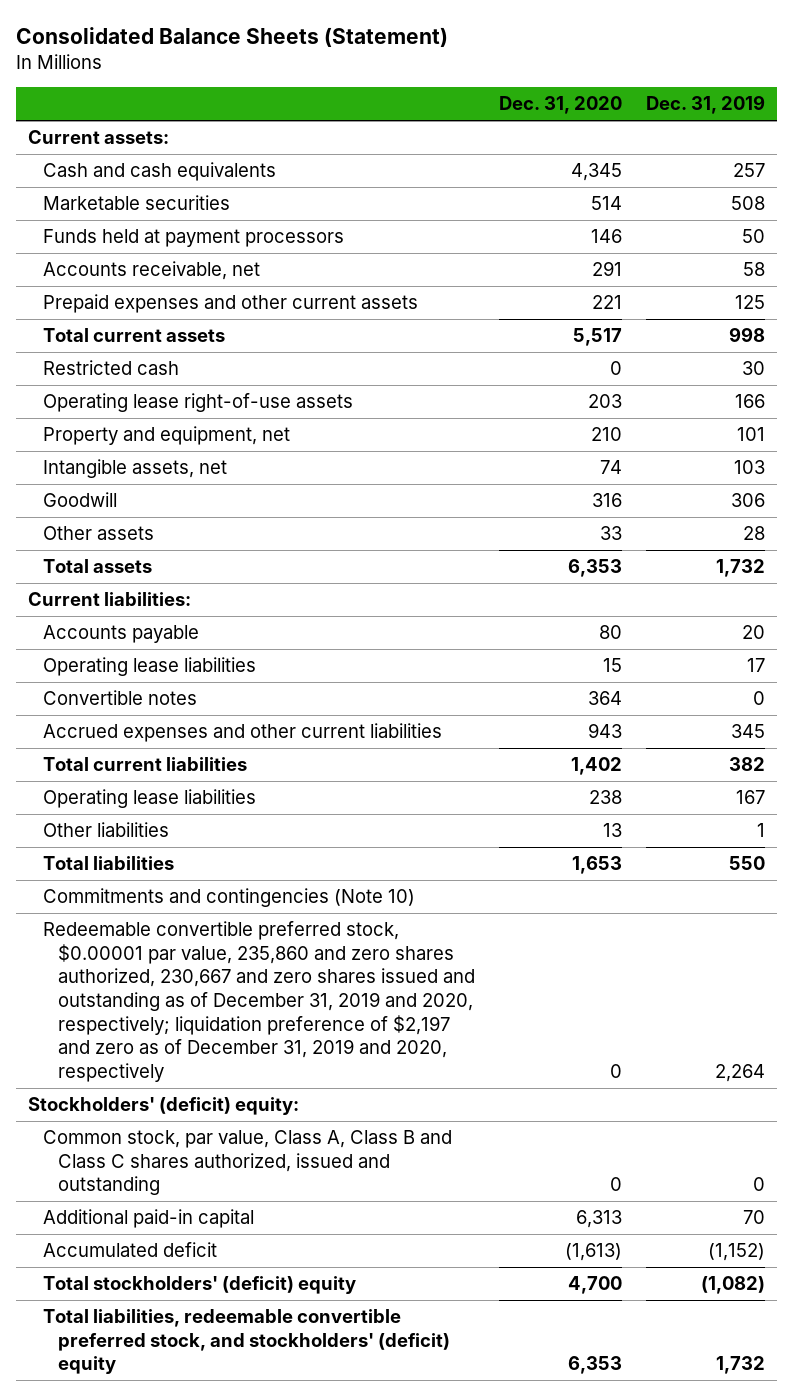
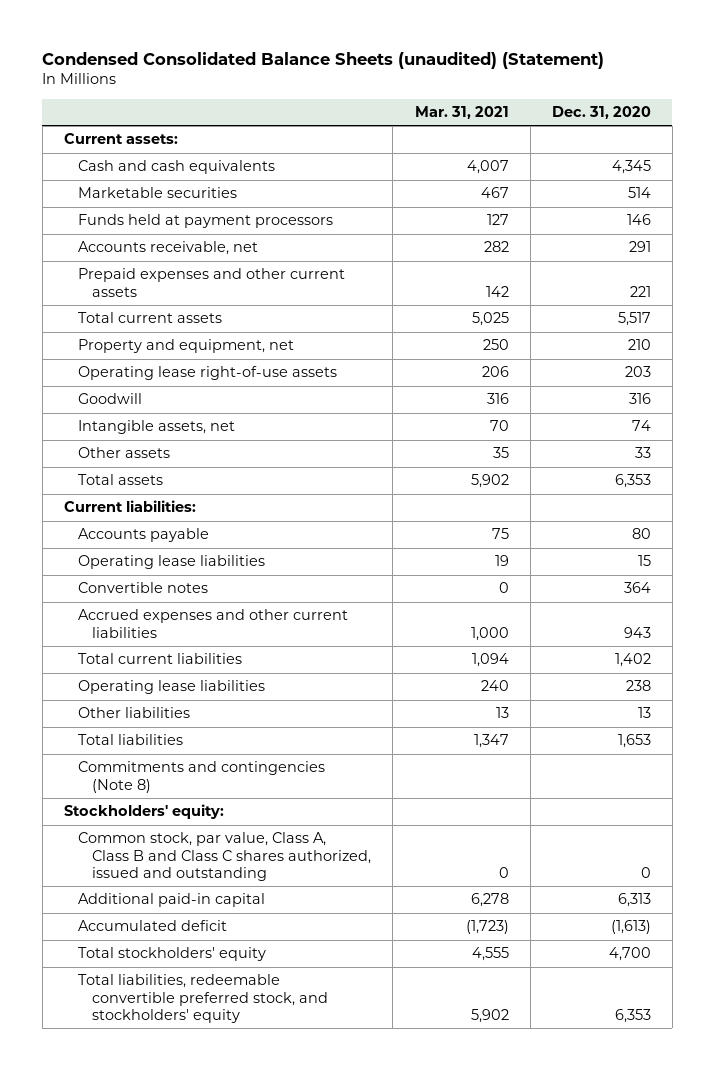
- Consolidated Balance Sheets (Statement)
+ Condensed Consolidated Balance Sheets (unaudited) (Statement)
- | Dec. 31, 2020 | Dec. 31, 2019
+ | Mar. 31, 2021 | Dec. 31, 2020
- Restricted cash | 0 | 30
moved down: Operating lease right-of-use assets | 206 | 203
moved down: Intangible assets, net | 70 | 74
- Commitments and contingencies (Note 10)
- Redeemable convertible preferred stock, $0.00001 par value, 235,860 and zero shares authorized, 230,667 and zero shares issued and outstanding as of December 31, 2019 and 2020, respectively; liquidation preference of $2,197 and zero as of December 31, 2019 and 2020, respectively | 0 | 2,264
- Stockholders' (deficit) equity:
+ Commitments and contingencies (Note 8)
+ Stockholders' equity:
- Total stockholders' (deficit) equity | 4,700 | (1,082)
- Total liabilities, redeemable convertible preferred stock, and stockholders' (deficit) equity | 6,353 | 1,732
+ Total stockholders' equity | 4,555 | 4,700
+ Total liabilities, redeemable convertible preferred stock, and stockholders' equity | 5,902 | 6,353

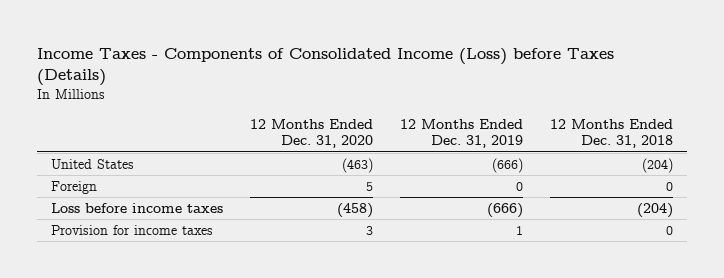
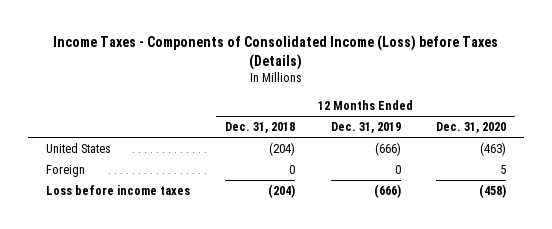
- | 12 Months Ended Dec. 31, 2020 | 12 Months Ended Dec. 31, 2019 | 12 Months Ended Dec. 31, 2018
+ | 12 Months Ended Dec. 31, 2018 | 12 Months Ended Dec. 31, 2019 | 12 Months Ended Dec. 31, 2020
- Provision for income taxes | 3 | 1 | 0

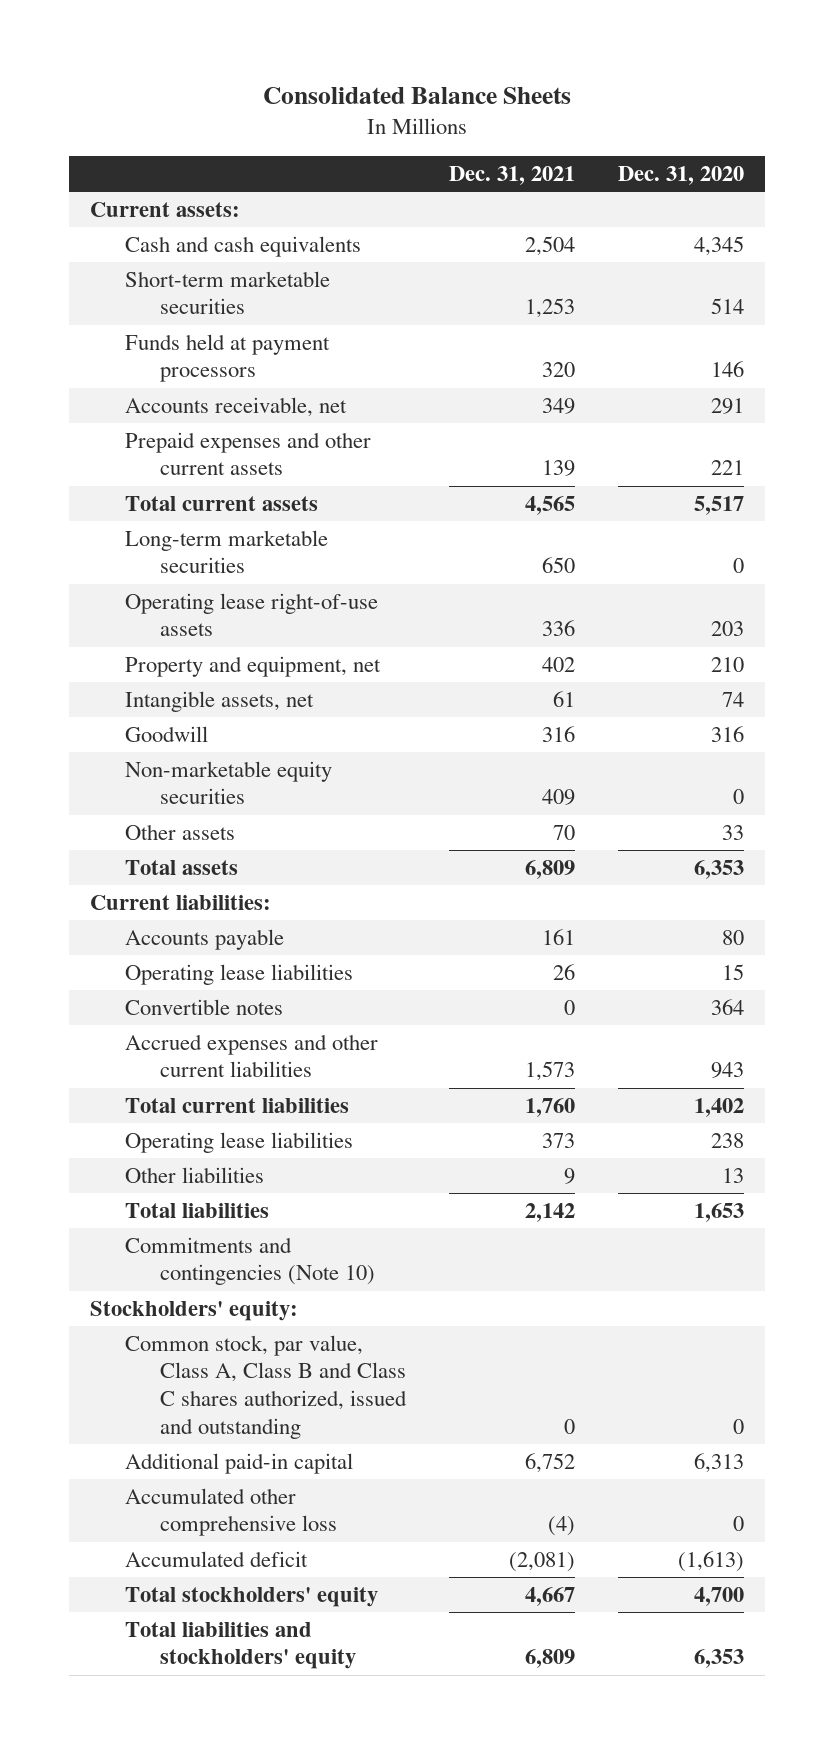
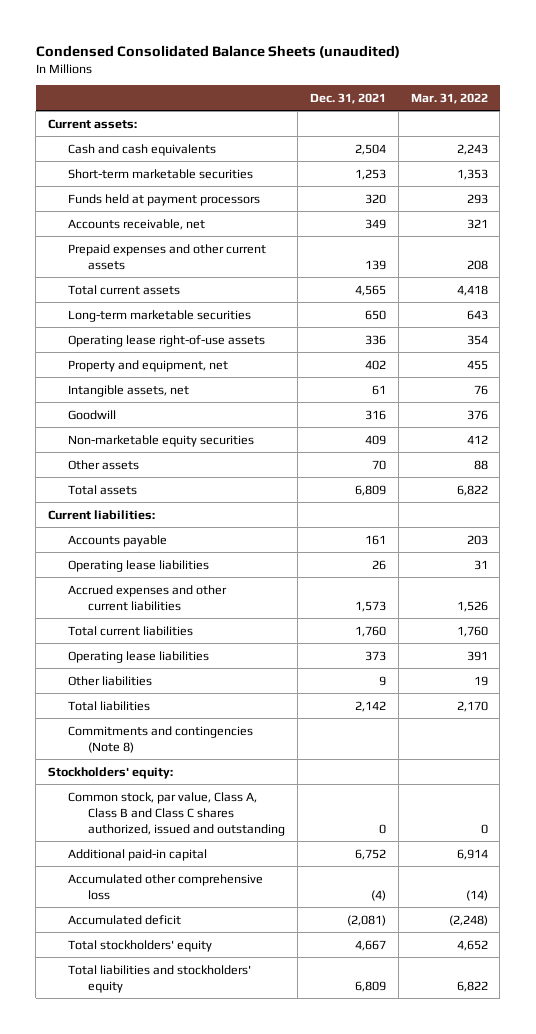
- Consolidated Balance Sheets
+ Condensed Consolidated Balance Sheets (unaudited)
- | Dec. 31, 2021 | Dec. 31, 2020
+ | Dec. 31, 2021 | Mar. 31, 2022
- Convertible notes | 0 | 364
- Commitments and contingencies (Note 10)
+ Commitments and contingencies (Note 8)

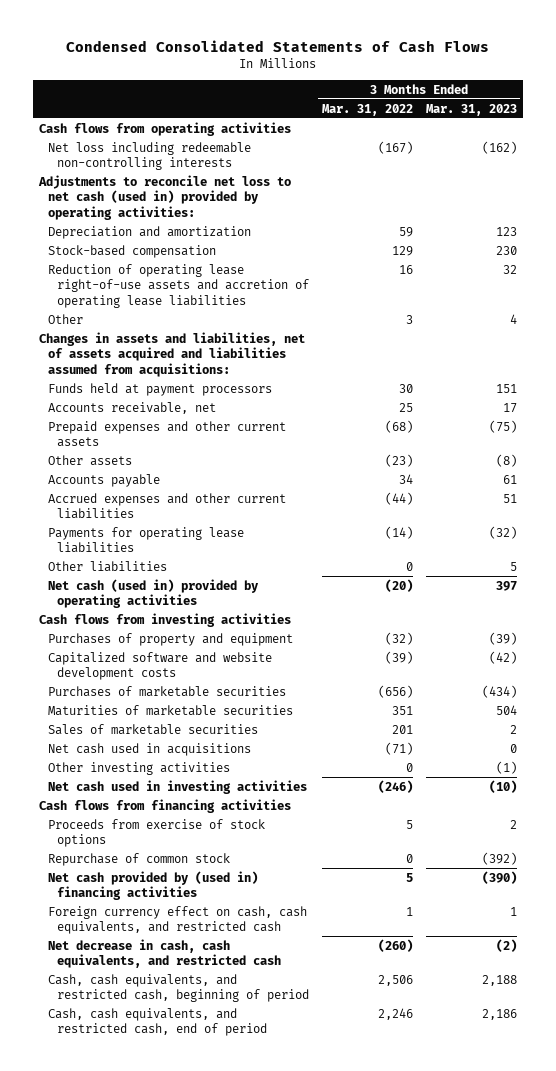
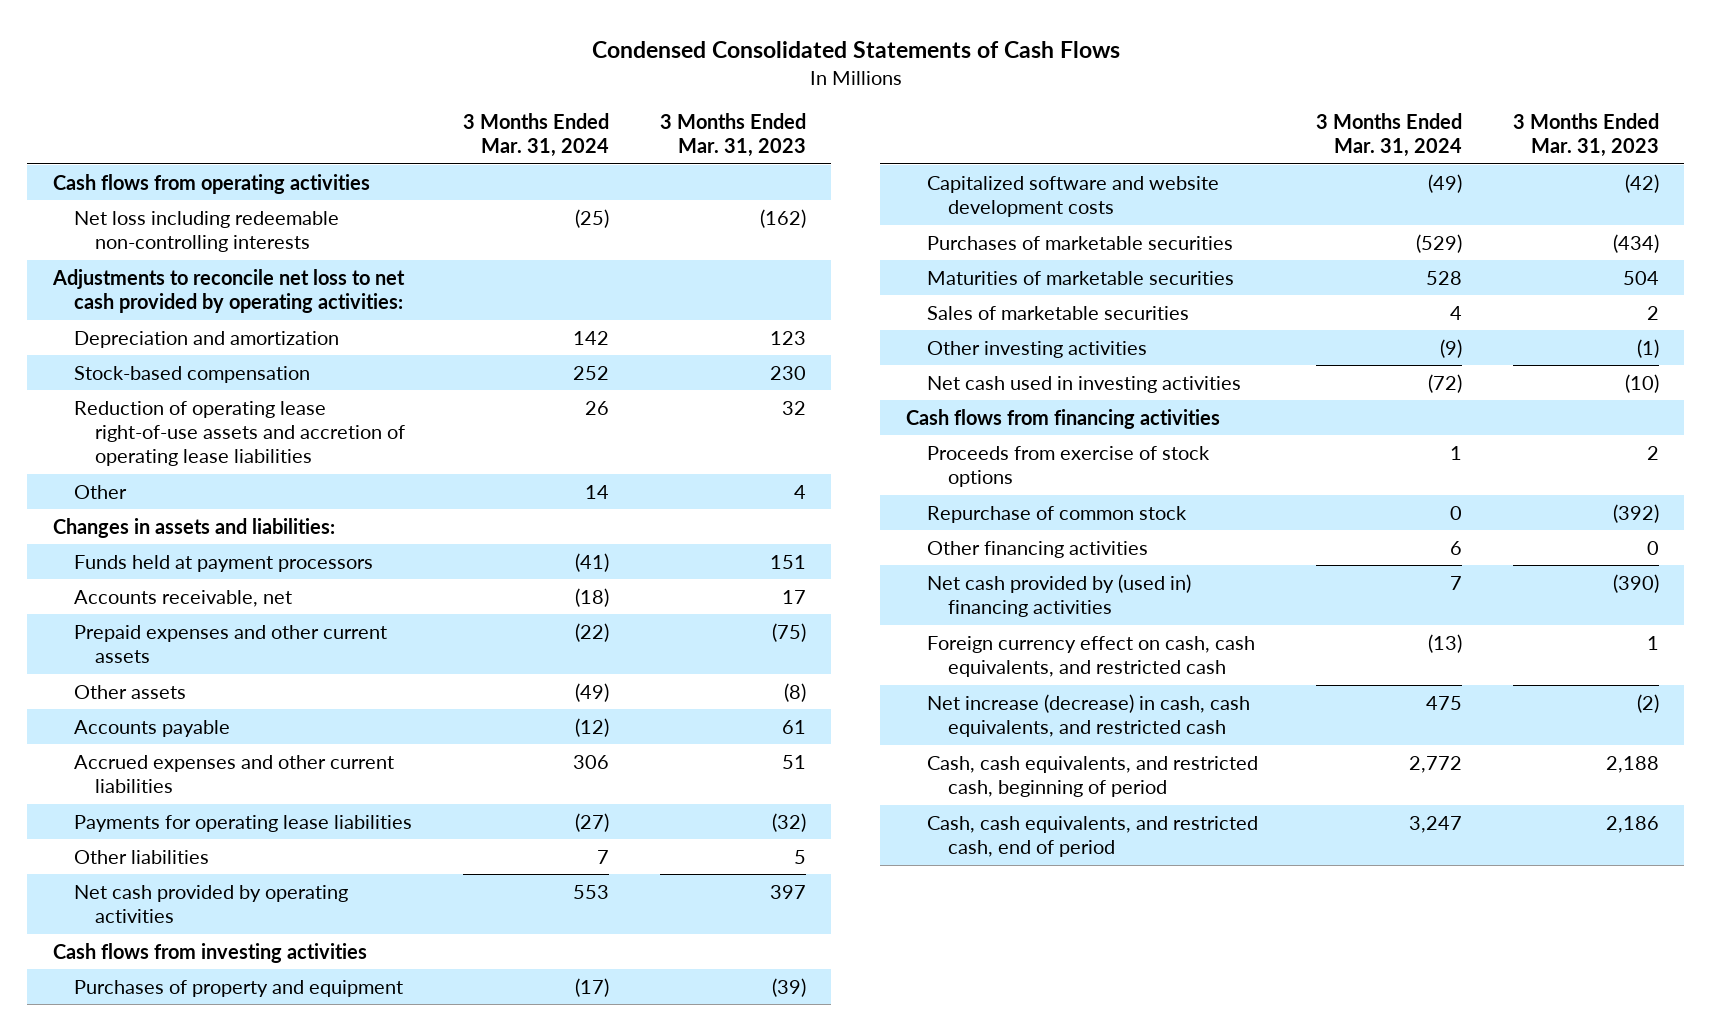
- | 3 Months Ended Mar. 31, 2022 | 3 Months Ended Mar. 31, 2023
+ | 3 Months Ended Mar. 31, 2024 | 3 Months Ended Mar. 31, 2023
- Adjustments to reconcile net loss to net cash (used in) provided by operating activities:
+ Adjustments to reconcile net loss to net cash provided by operating activities:
- Changes in assets and liabilities, net of assets acquired and liabilities assumed from acquisitions:
+ Changes in assets and liabilities:
- Net cash (used in) provided by operating activities | (20) | 397
+ Net cash provided by operating activities | 553 | 397
- Net cash used in acquisitions | (71) | 0
+ Other financing activities | 6 | 0
- Net decrease in cash, cash equivalents, and restricted cash | (260) | (2)
+ Net increase (decrease) in cash, cash equivalents, and restricted cash | 475 | (2)

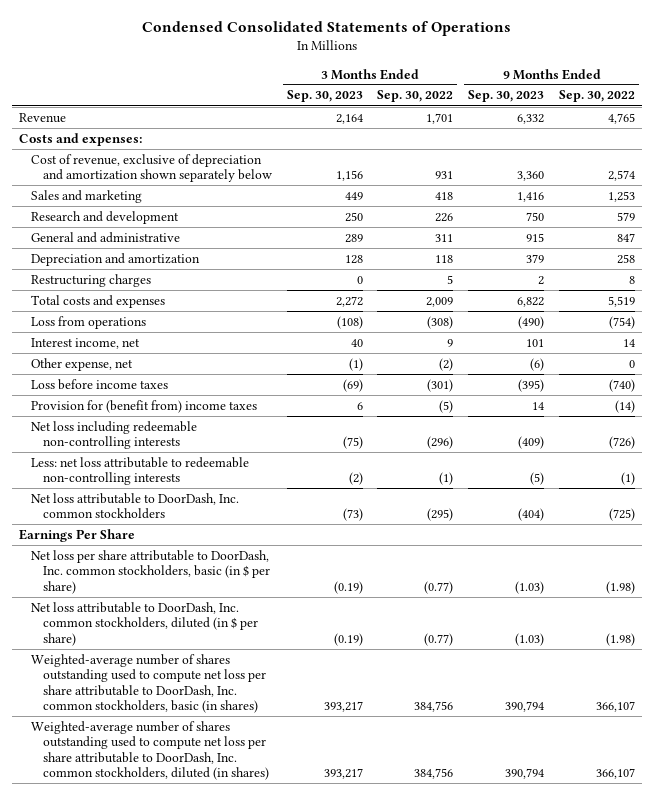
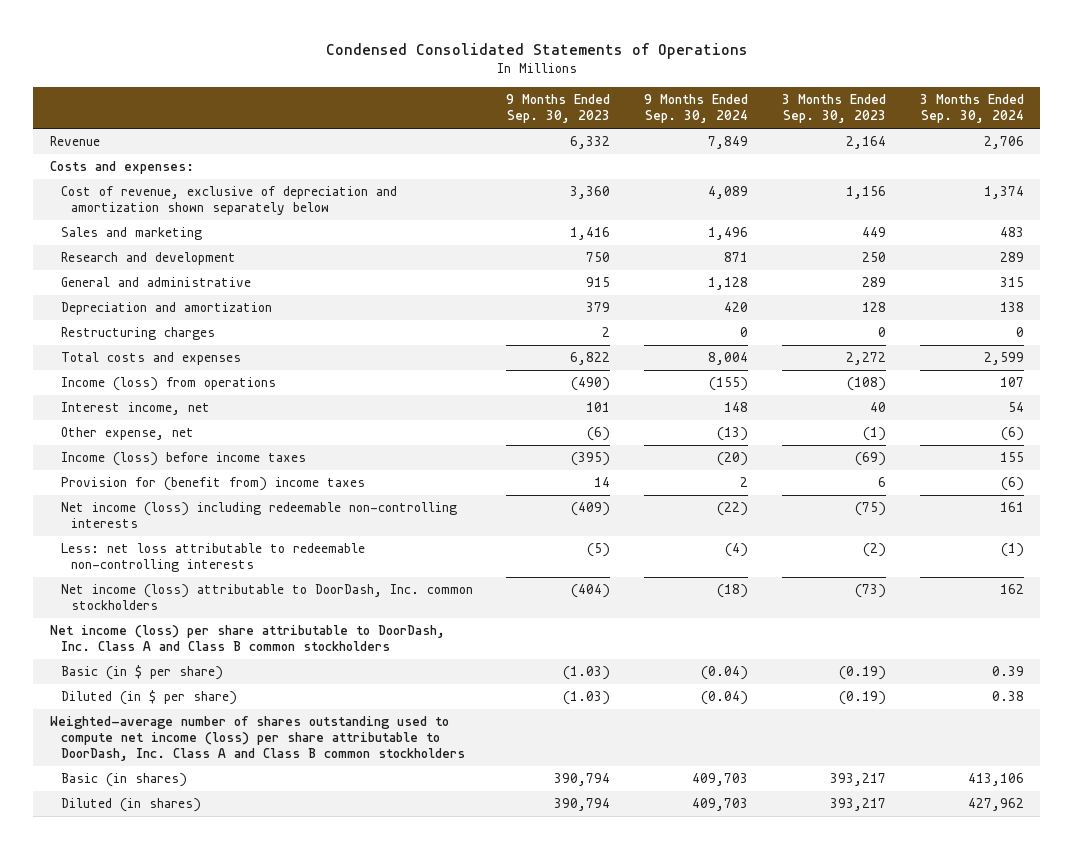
- | 3 Months Ended Sep. 30, 2023 | 3 Months Ended Sep. 30, 2022 | 9 Months Ended Sep. 30, 2023 | 9 Months Ended Sep. 30, 2022
+ | 9 Months Ended Sep. 30, 2023 | 9 Months Ended Sep. 30, 2024 | 3 Months Ended Sep. 30, 2023 | 3 Months Ended Sep. 30, 2024
- Loss from operations | (108) | (308) | (490) | (754)
+ Income (loss) from operations | (490) | (155) | (108) | 107
- Loss before income taxes | (69) | (301) | (395) | (740)
+ Income (loss) before income taxes | (395) | (20) | (69) | 155
- Net loss including redeemable non-controlling interests | (75) | (296) | (409) | (726)
+ Net income (loss) including redeemable non-controlling interests | (409) | (22) | (75) | 161
- Net loss attributable to DoorDash, Inc. common stockholders | (73) | (295) | (404) | (725)
- Earnings Per Share
- Net loss per share attributable to DoorDash, Inc. common stockholders, basic (in $ per share) | (0.19) | (0.77) | (1.03) | (1.98)
- Net loss attributable to DoorDash, Inc. common stockholders, diluted (in $ per share) | (0.19) | (0.77) | (1.03) | (1.98)
- Weighted-average number of shares outstanding used to compute net loss per share attributable to DoorDash, Inc. common stockholders, basic (in shares) | 393,217 | 384,756 | 390,794 | 366,107
- Weighted-average number of shares outstanding used to compute net loss per share attributable to DoorDash, Inc. common stockholders, diluted (in shares) | 393,217 | 384,756 | 390,794 | 366,107
+ Net income (loss) attributable to DoorDash, Inc. common stockholders | (404) | (18) | (73) | 162
+ Net income (loss) per share attributable to DoorDash, Inc. Class A and Class B common stockholders
+ Basic (in $ per share) | (1.03) | (0.04) | (0.19) | 0.39
+ Diluted (in $ per share) | (1.03) | (0.04) | (0.19) | 0.38
+ Weighted-average number of shares outstanding used to compute net income (loss) per share attributable to DoorDash, Inc. Class A and Class B common stockholders
+ Basic (in shares) | 390,794 | 409,703 | 393,217 | 413,106
+ Diluted (in shares) | 390,794 | 409,703 | 393,217 | 427,962

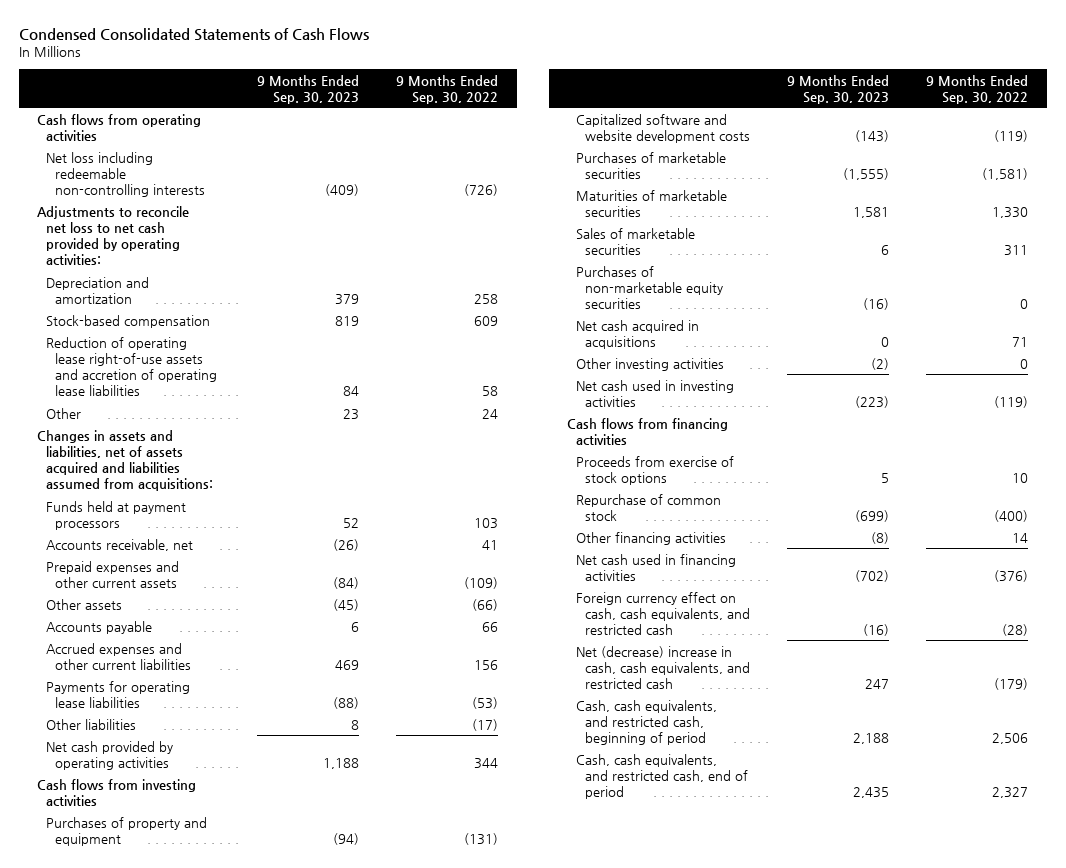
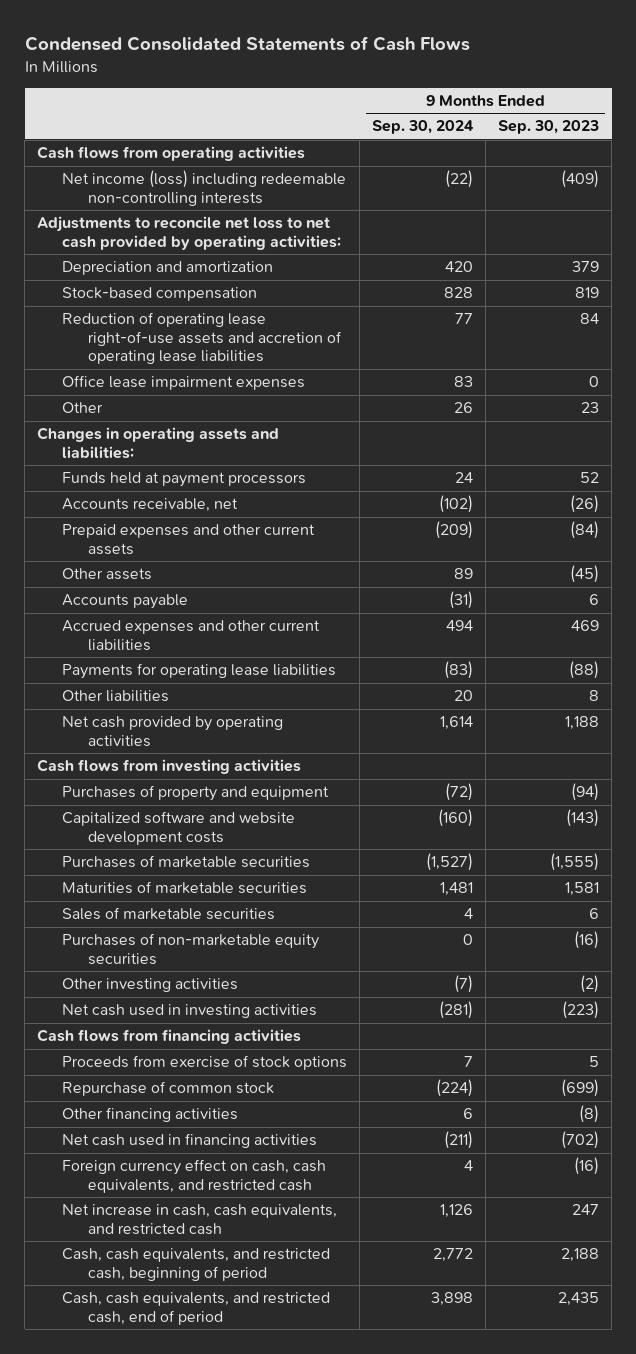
- | 9 Months Ended Sep. 30, 2023 | 9 Months Ended Sep. 30, 2022
+ | 9 Months Ended Sep. 30, 2024 | 9 Months Ended Sep. 30, 2023
- Net loss including redeemable non-controlling interests | (409) | (726)
+ Net income (loss) including redeemable non-controlling interests | (22) | (409)
+ Office lease impairment expenses | 83 | 0
- Changes in assets and liabilities, net of assets acquired and liabilities assumed from acquisitions:
+ Changes in operating assets and liabilities:
- Net cash acquired in acquisitions | 0 | 71
- Net (decrease) increase in cash, cash equivalents, and restricted cash | 247 | (179)
+ Net increase in cash, cash equivalents, and restricted cash | 1,126 | 247

